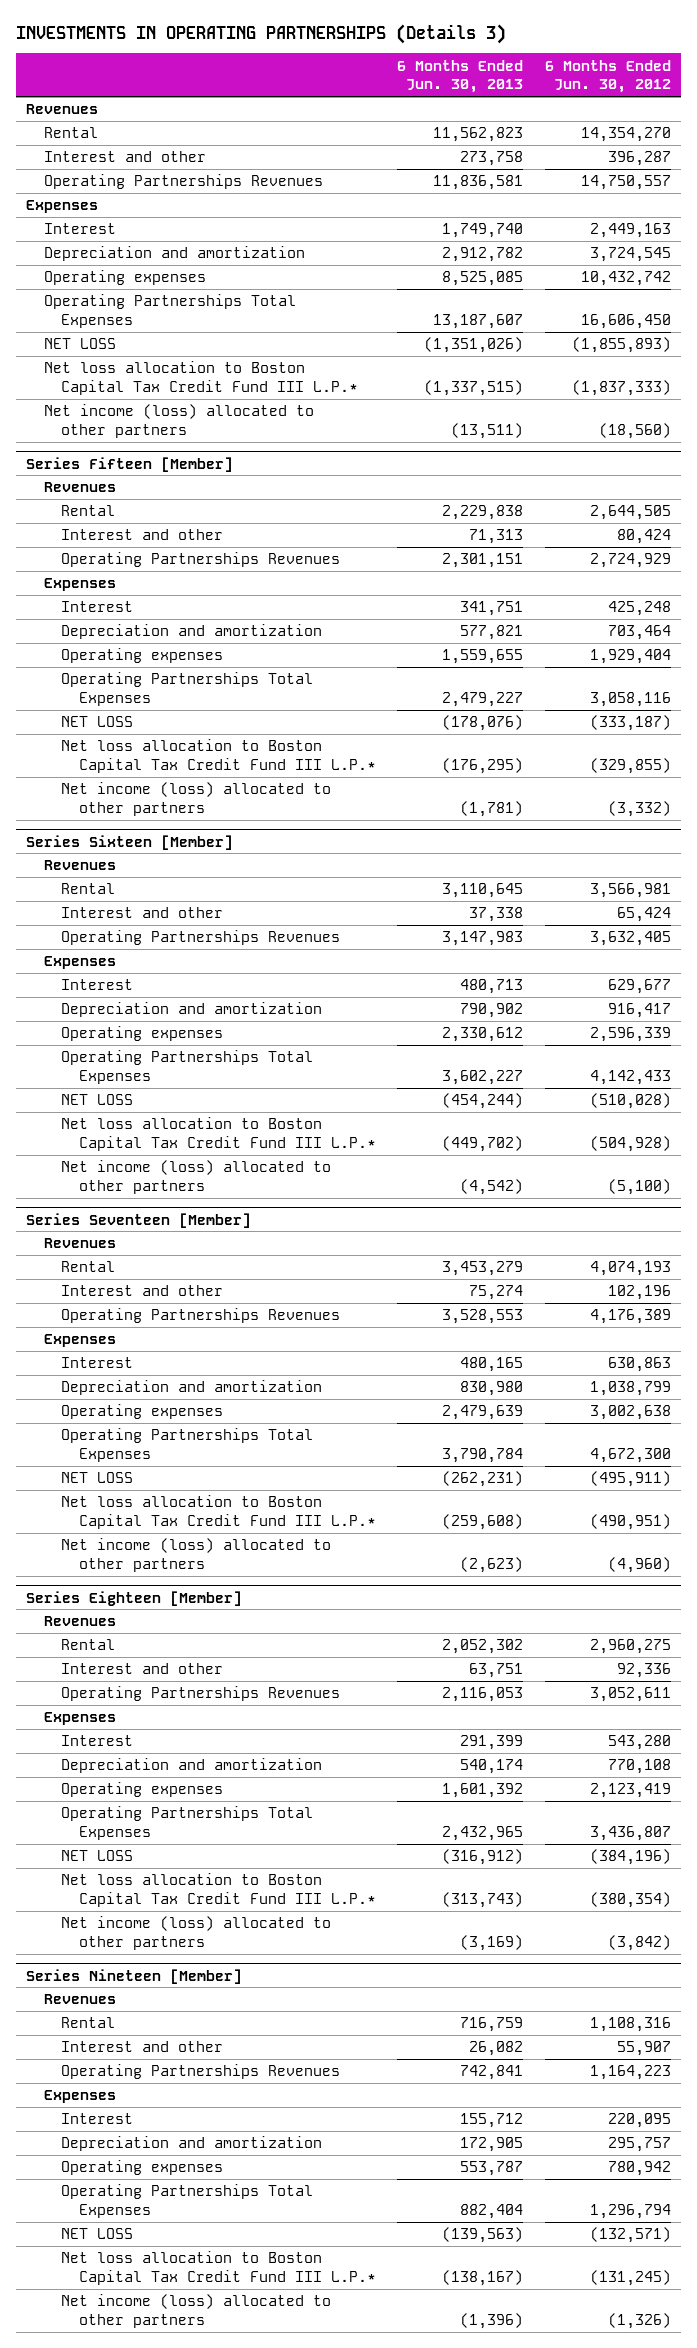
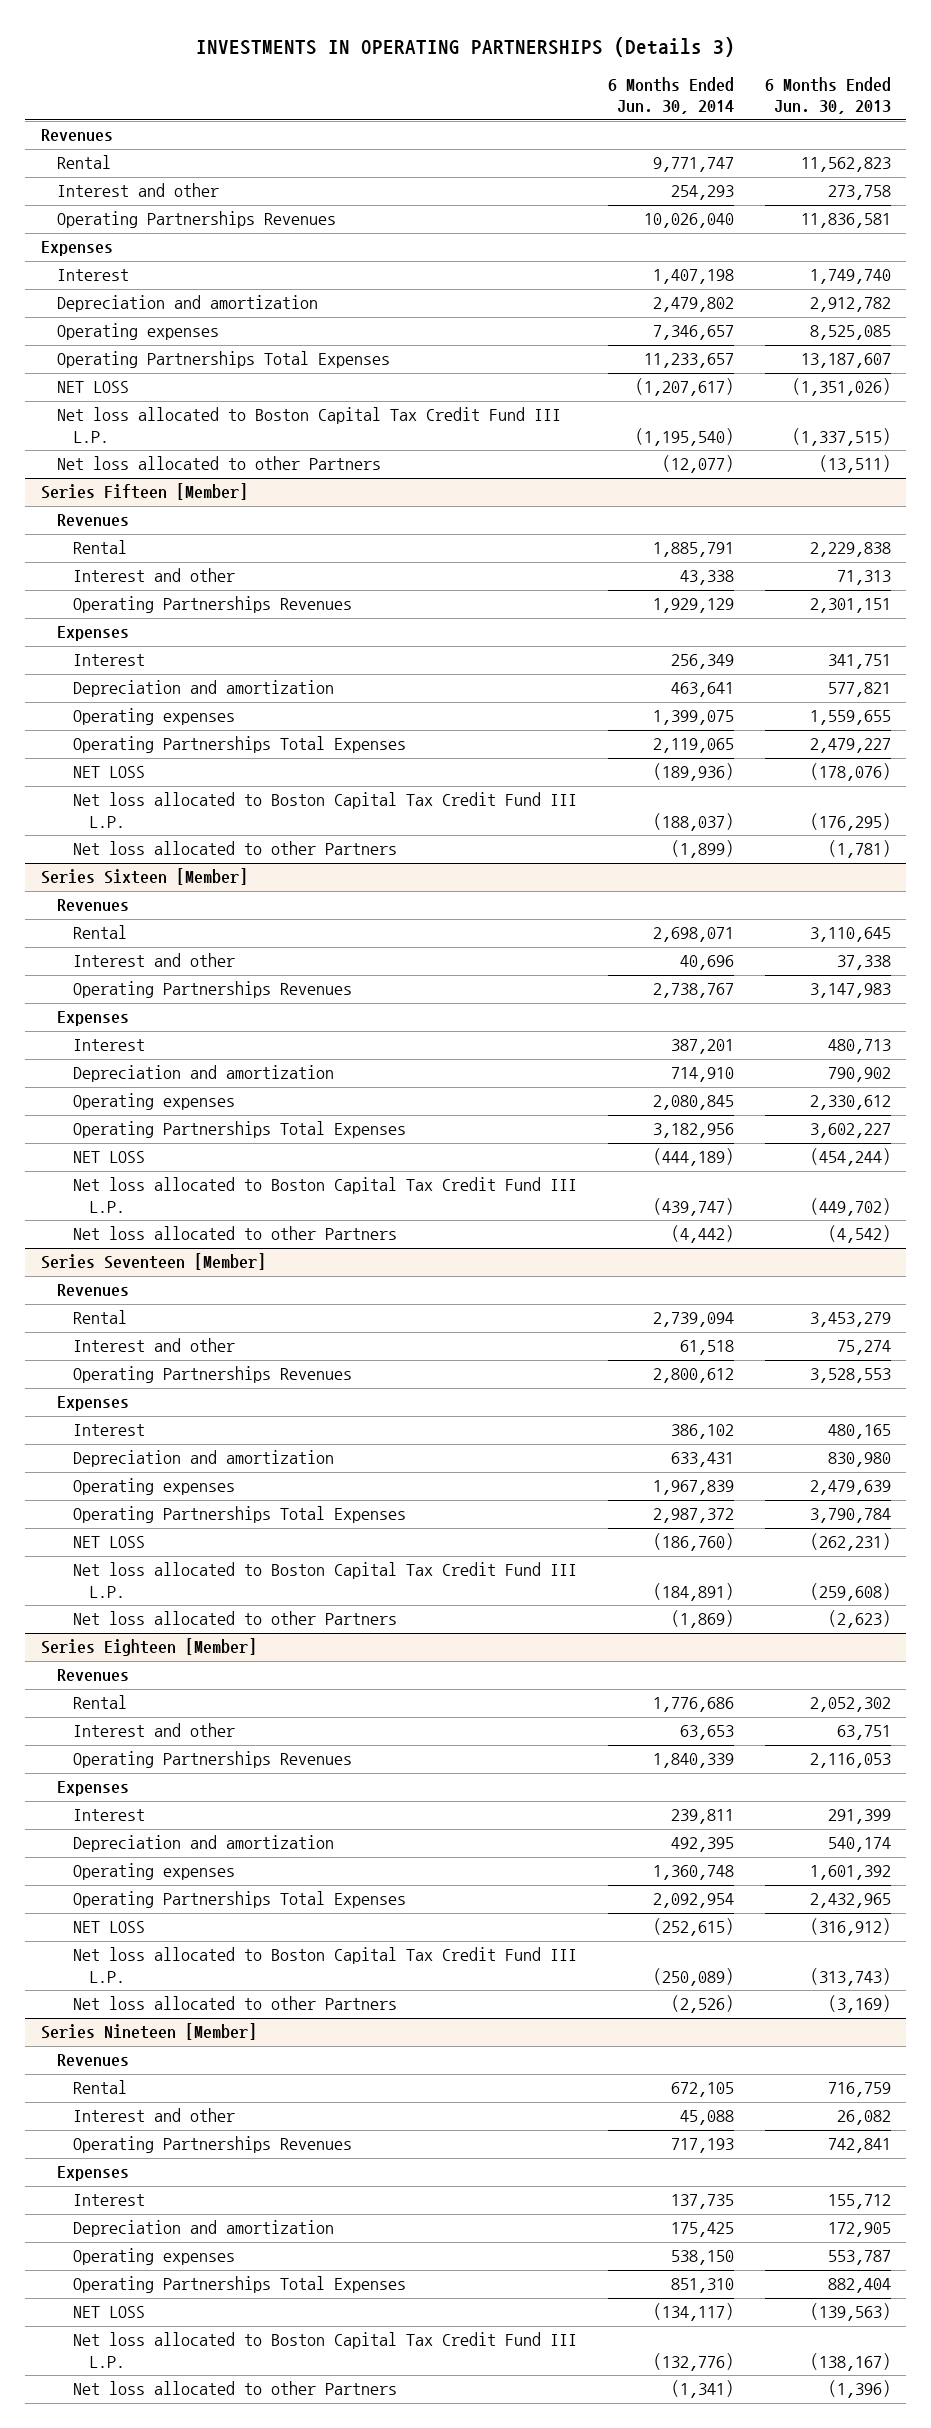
- | 6 Months Ended Jun. 30, 2013 | 6 Months Ended Jun. 30, 2012
+ | 6 Months Ended Jun. 30, 2014 | 6 Months Ended Jun. 30, 2013
- Net loss allocation to Boston Capital Tax Credit Fund III L.P.* | (1,337,515) | (1,837,333)
- Net income (loss) allocated to other partners | (13,511) | (18,560)
+ Net loss allocated to Boston Capital Tax Credit Fund III L.P. | (1,195,540) | (1,337,515)
+ Net loss allocated to other Partners | (12,077) | (13,511)
@ Series Fifteen [Member]
- Net loss allocation to Boston Capital Tax Credit Fund III L.P.* | (176,295) | (329,855)
- Net income (loss) allocated to other partners | (1,781) | (3,332)
+ Net loss allocated to Boston Capital Tax Credit Fund III L.P. | (188,037) | (176,295)
+ Net loss allocated to other Partners | (1,899) | (1,781)
@ Series Sixteen [Member]
- Net loss allocation to Boston Capital Tax Credit Fund III L.P.* | (449,702) | (504,928)
- Net income (loss) allocated to other partners | (4,542) | (5,100)
+ Net loss allocated to Boston Capital Tax Credit Fund III L.P. | (439,747) | (449,702)
+ Net loss allocated to other Partners | (4,442) | (4,542)
@ Series Seventeen [Member]
- Net loss allocation to Boston Capital Tax Credit Fund III L.P.* | (259,608) | (490,951)
- Net income (loss) allocated to other partners | (2,623) | (4,960)
+ Net loss allocated to Boston Capital Tax Credit Fund III L.P. | (184,891) | (259,608)
+ Net loss allocated to other Partners | (1,869) | (2,623)
@ Series Eighteen [Member]
- Net loss allocation to Boston Capital Tax Credit Fund III L.P.* | (313,743) | (380,354)
- Net income (loss) allocated to other partners | (3,169) | (3,842)
+ Net loss allocated to Boston Capital Tax Credit Fund III L.P. | (250,089) | (313,743)
+ Net loss allocated to other Partners | (2,526) | (3,169)
@ Series Nineteen [Member]
- Net loss allocation to Boston Capital Tax Credit Fund III L.P.* | (138,167) | (131,245)
- Net income (loss) allocated to other partners | (1,396) | (1,326)
+ Net loss allocated to Boston Capital Tax Credit Fund III L.P. | (132,776) | (138,167)
+ Net loss allocated to other Partners | (1,341) | (1,396)

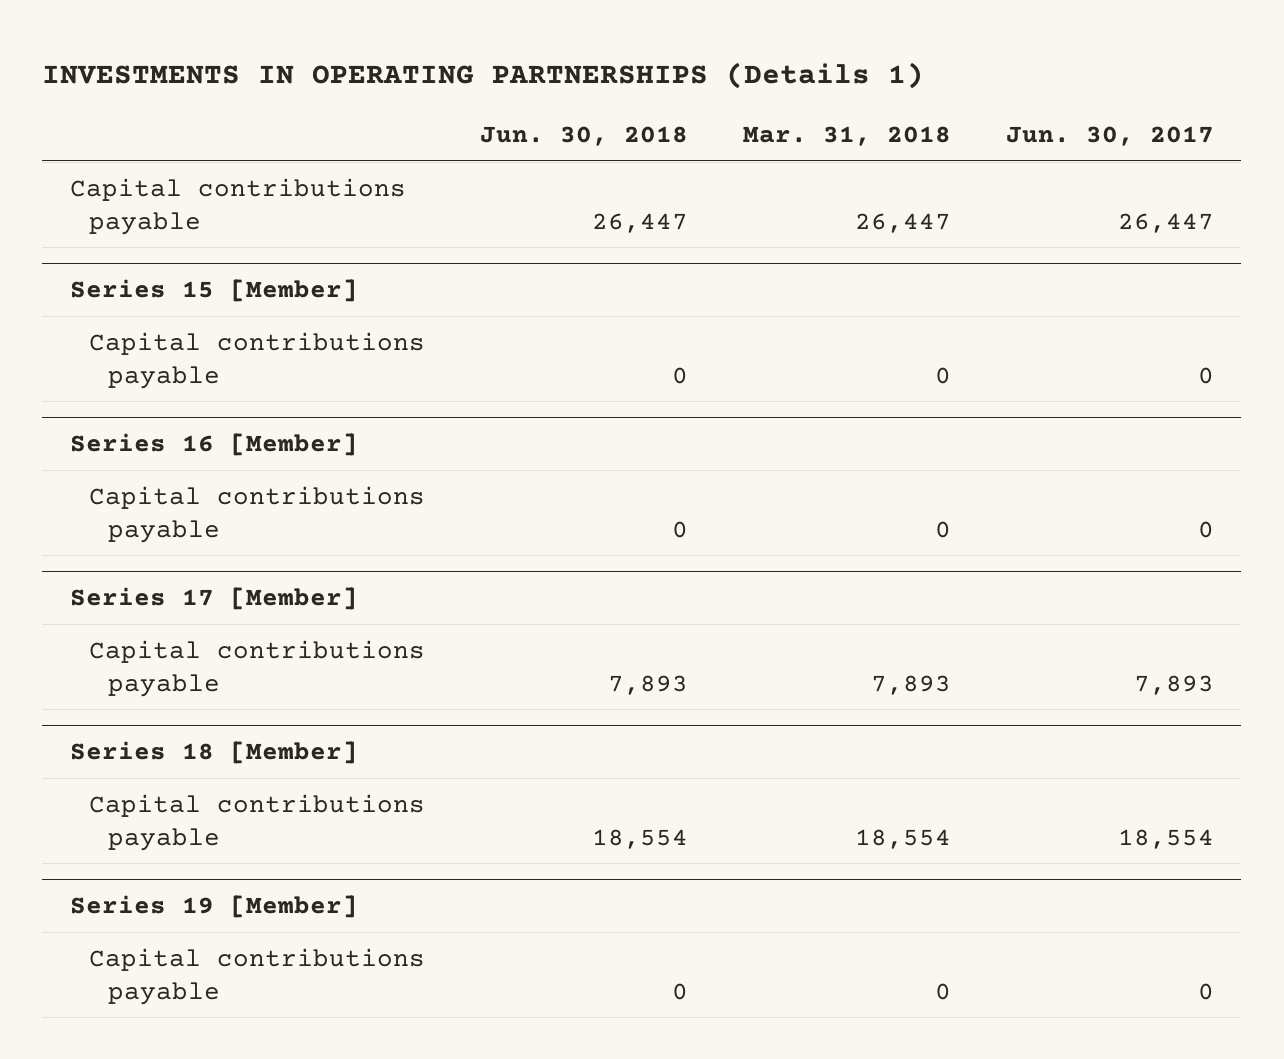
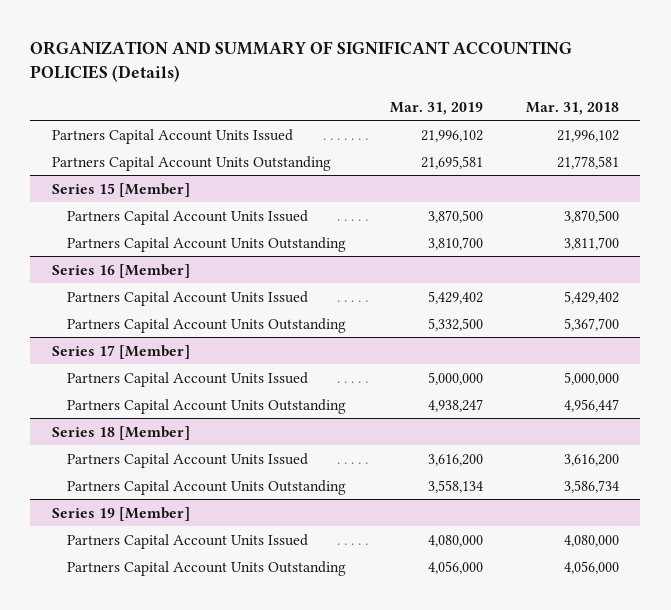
- INVESTMENTS IN OPERATING PARTNERSHIPS (Details 1)
+ ORGANIZATION AND SUMMARY OF SIGNIFICANT ACCOUNTING POLICIES (Details)
- | Jun. 30, 2018 | Mar. 31, 2018 | Jun. 30, 2017
+ | Mar. 31, 2019 | Mar. 31, 2018
- Capital contributions payable | 26,447 | 26,447 | 26,447
+ Partners Capital Account Units Issued | 21,996,102 | 21,996,102
+ Partners Capital Account Units Outstanding | 21,695,581 | 21,778,581
@ Series 15 [Member]
- Capital contributions payable | 0 | 0 | 0
+ Partners Capital Account Units Issued | 3,870,500 | 3,870,500
+ Partners Capital Account Units Outstanding | 3,810,700 | 3,811,700
@ Series 16 [Member]
- Capital contributions payable | 0 | 0 | 0
+ Partners Capital Account Units Issued | 5,429,402 | 5,429,402
+ Partners Capital Account Units Outstanding | 5,332,500 | 5,367,700
@ Series 17 [Member]
- Capital contributions payable | 7,893 | 7,893 | 7,893
+ Partners Capital Account Units Issued | 5,000,000 | 5,000,000
+ Partners Capital Account Units Outstanding | 4,938,247 | 4,956,447
@ Series 18 [Member]
- Capital contributions payable | 18,554 | 18,554 | 18,554
+ Partners Capital Account Units Issued | 3,616,200 | 3,616,200
+ Partners Capital Account Units Outstanding | 3,558,134 | 3,586,734
@ Series 19 [Member]
- Capital contributions payable | 0 | 0 | 0
+ Partners Capital Account Units Issued | 4,080,000 | 4,080,000
+ Partners Capital Account Units Outstanding | 4,056,000 | 4,056,000

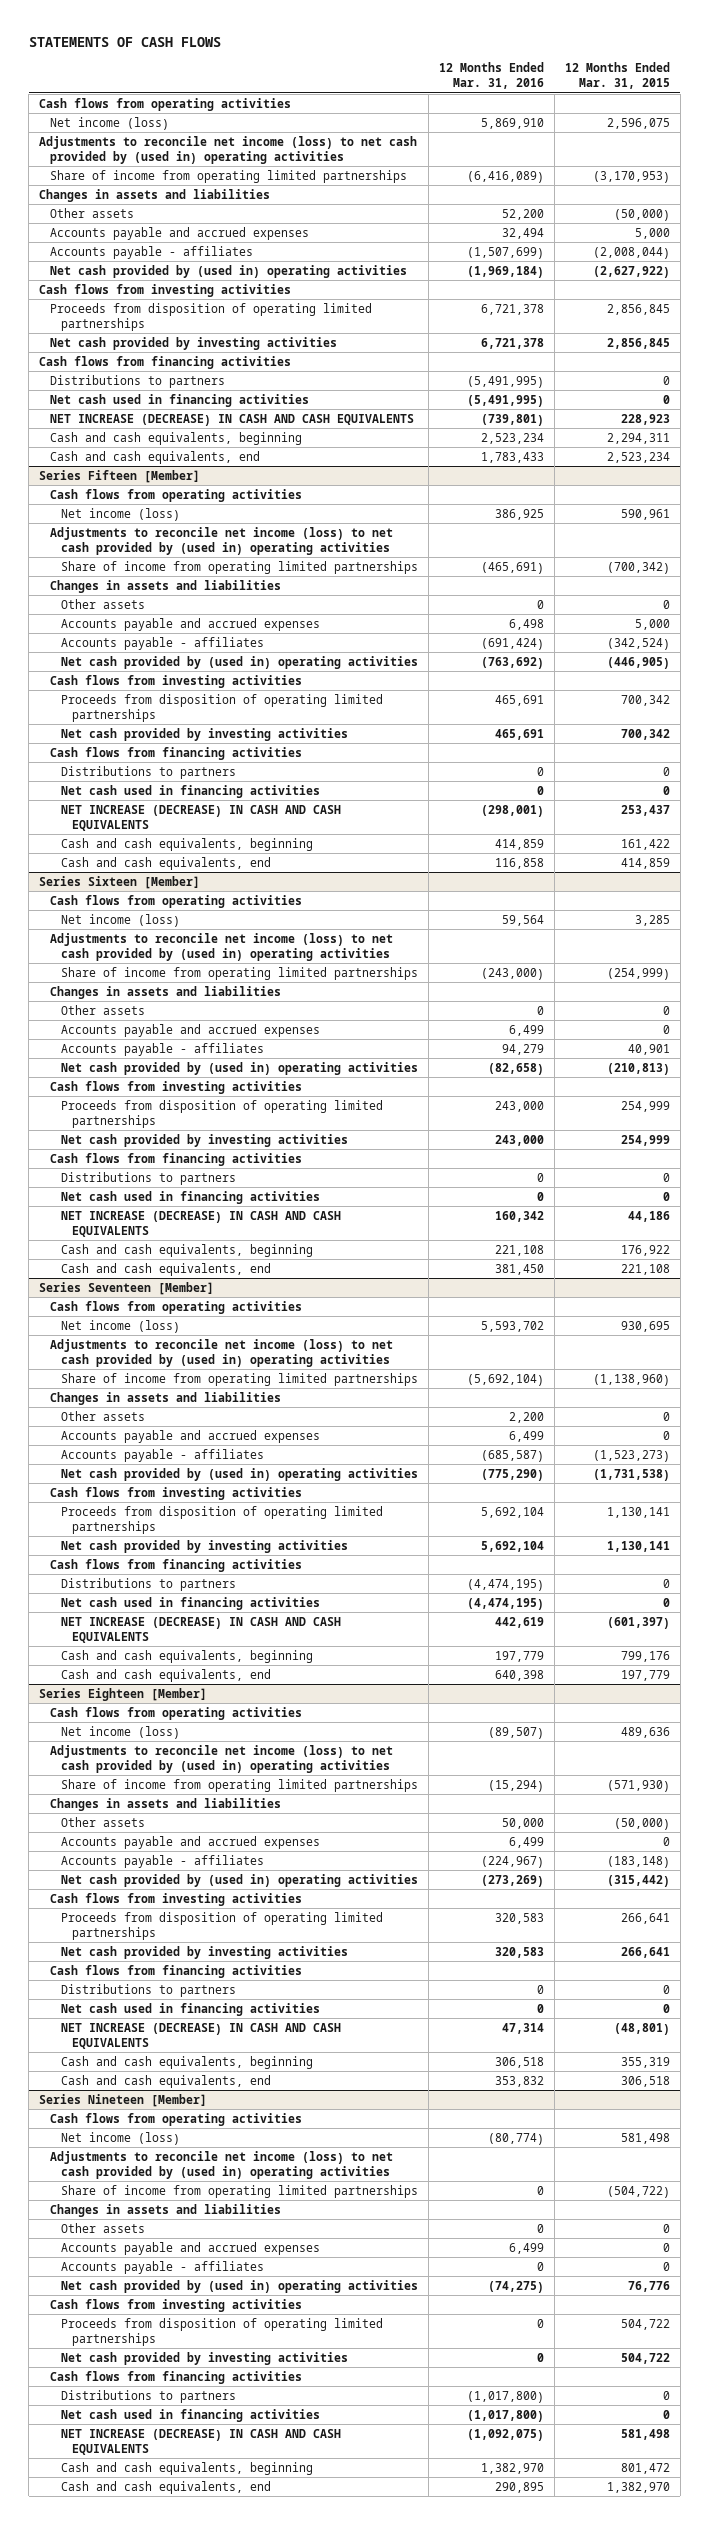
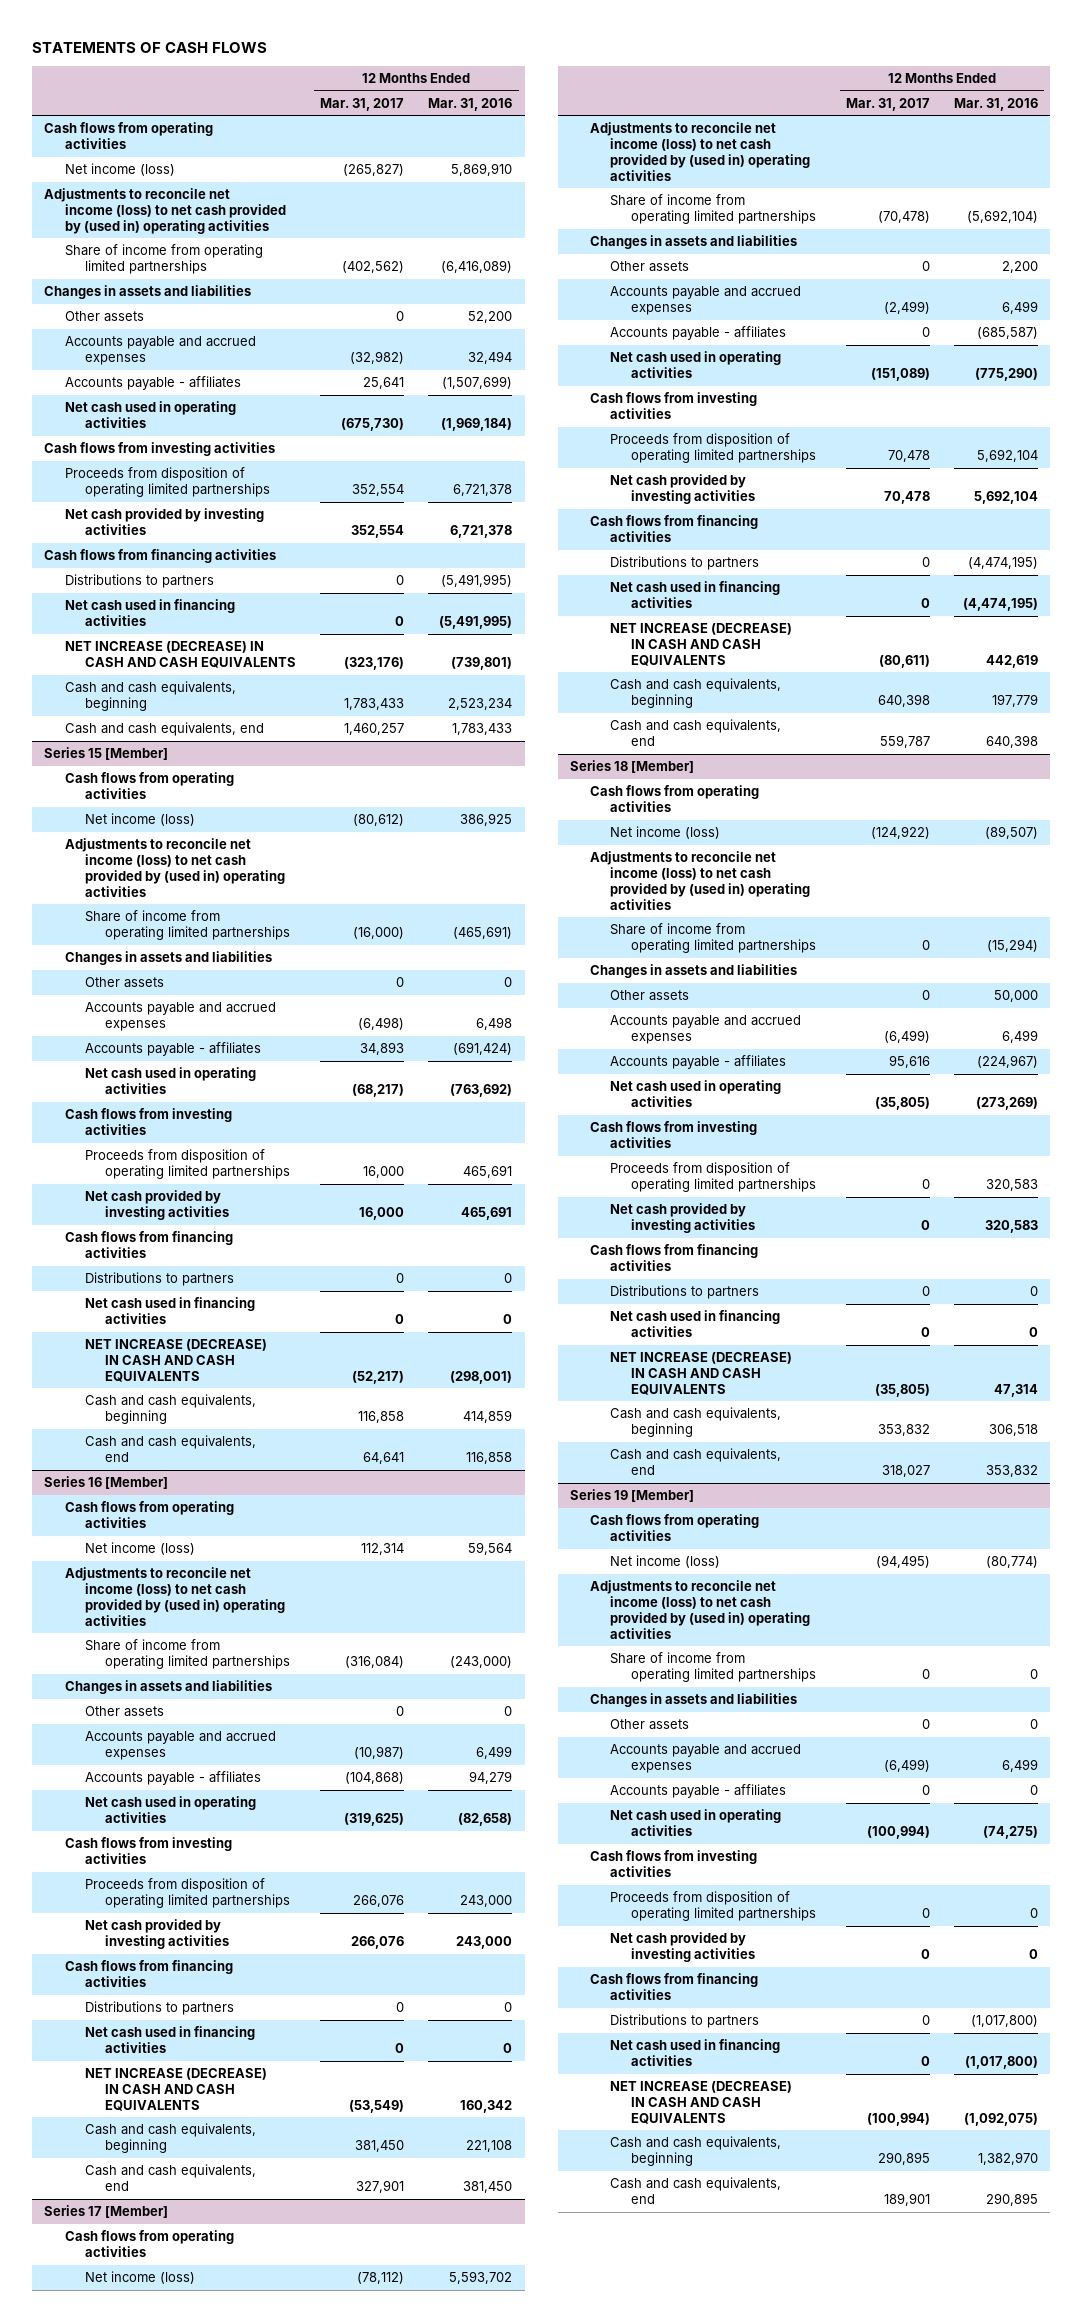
- | 12 Months Ended Mar. 31, 2016 | 12 Months Ended Mar. 31, 2015
+ | 12 Months Ended Mar. 31, 2017 | 12 Months Ended Mar. 31, 2016
- Net cash provided by (used in) operating activities | (1,969,184) | (2,627,922)
+ Net cash used in operating activities | (675,730) | (1,969,184)
- Series Fifteen [Member]
+ Series 15 [Member]
- Net cash provided by (used in) operating activities | (763,692) | (446,905)
+ Net cash used in operating activities | (68,217) | (763,692)
- Series Sixteen [Member]
+ Series 16 [Member]
- Net cash provided by (used in) operating activities | (82,658) | (210,813)
+ Net cash used in operating activities | (319,625) | (82,658)
- Series Seventeen [Member]
+ Series 17 [Member]
- Net cash provided by (used in) operating activities | (775,290) | (1,731,538)
+ Net cash used in operating activities | (151,089) | (775,290)
- Series Eighteen [Member]
+ Series 18 [Member]
- Net cash provided by (used in) operating activities | (273,269) | (315,442)
+ Net cash used in operating activities | (35,805) | (273,269)
- Series Nineteen [Member]
+ Series 19 [Member]
- Net cash provided by (used in) operating activities | (74,275) | 76,776
+ Net cash used in operating activities | (100,994) | (74,275)

